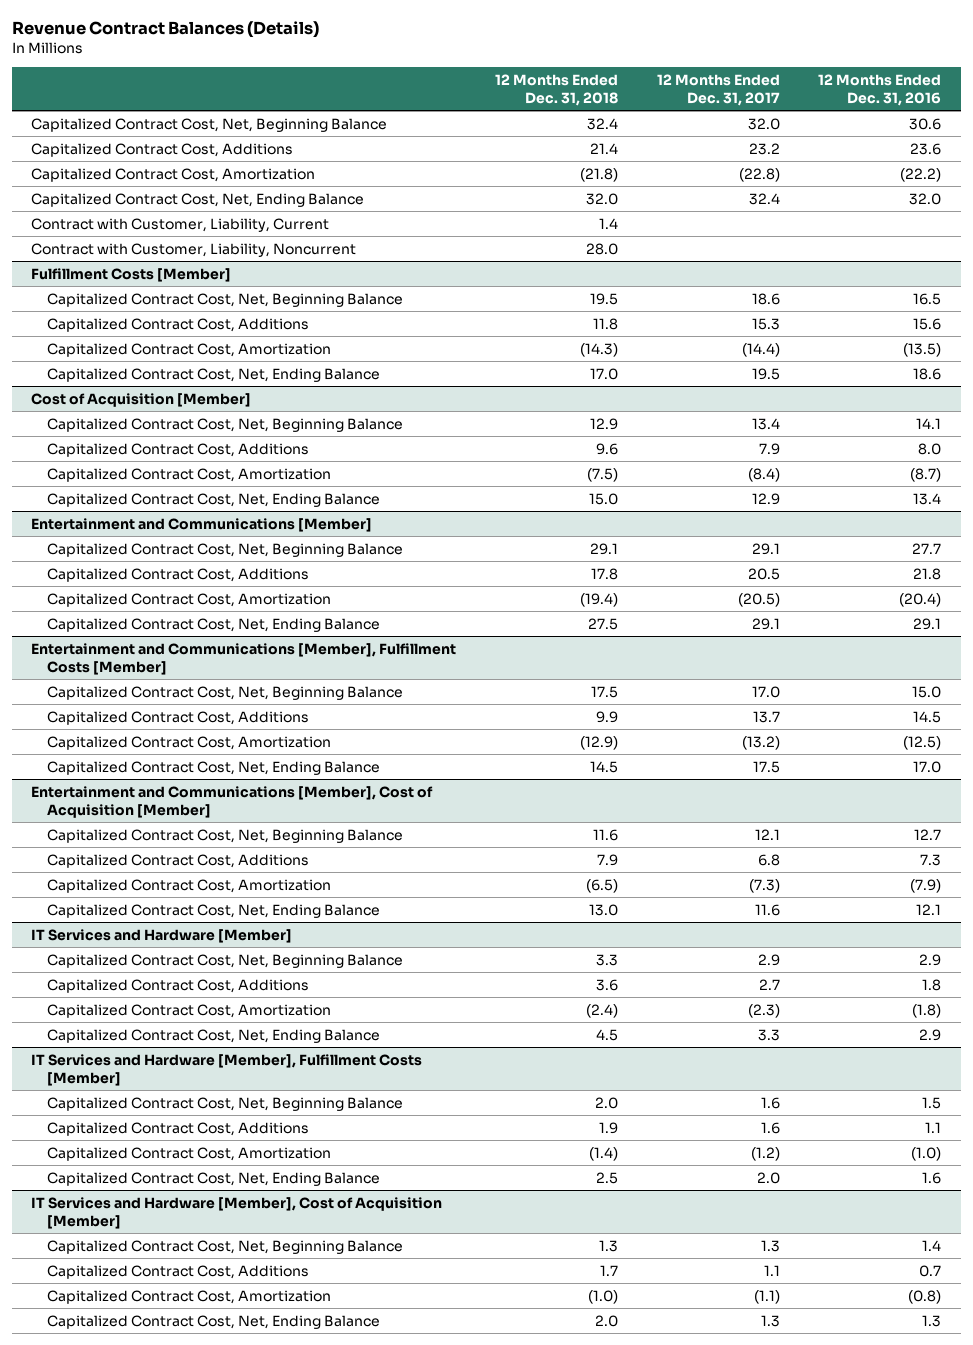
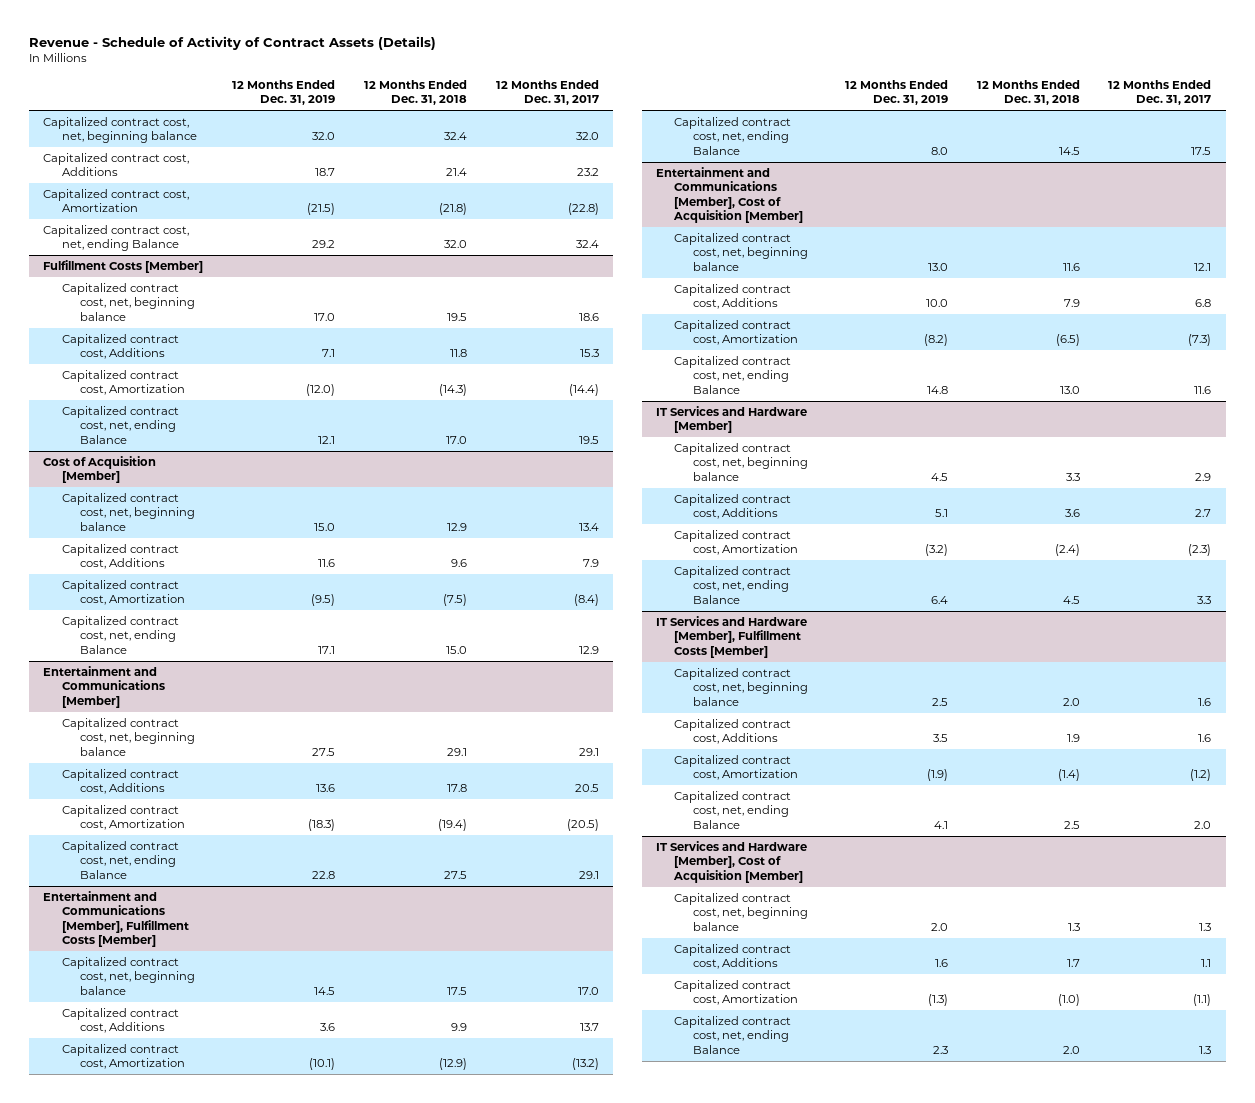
- Revenue Contract Balances (Details)
+ Revenue - Schedule of Activity of Contract Assets (Details)
- | 12 Months Ended Dec. 31, 2018 | 12 Months Ended Dec. 31, 2017 | 12 Months Ended Dec. 31, 2016
+ | 12 Months Ended Dec. 31, 2019 | 12 Months Ended Dec. 31, 2018 | 12 Months Ended Dec. 31, 2017
- Capitalized Contract Cost, Net, Beginning Balance | 32.4 | 32.0 | 30.6
- Capitalized Contract Cost, Additions | 21.4 | 23.2 | 23.6
- Capitalized Contract Cost, Amortization | (21.8) | (22.8) | (22.2)
- Capitalized Contract Cost, Net, Ending Balance | 32.0 | 32.4 | 32.0
- Contract with Customer, Liability, Current | 1.4 | |
- Contract with Customer, Liability, Noncurrent | 28.0 | |
+ Capitalized contract cost, net, beginning balance | 32.0 | 32.4 | 32.0
+ Capitalized contract cost, Additions | 18.7 | 21.4 | 23.2
+ Capitalized contract cost, Amortization | (21.5) | (21.8) | (22.8)
+ Capitalized contract cost, net, ending Balance | 29.2 | 32.0 | 32.4
@ Fulfillment Costs [Member]
- Capitalized Contract Cost, Net, Beginning Balance | 19.5 | 18.6 | 16.5
- Capitalized Contract Cost, Additions | 11.8 | 15.3 | 15.6
- Capitalized Contract Cost, Amortization | (14.3) | (14.4) | (13.5)
- Capitalized Contract Cost, Net, Ending Balance | 17.0 | 19.5 | 18.6
+ Capitalized contract cost, net, beginning balance | 17.0 | 19.5 | 18.6
+ Capitalized contract cost, Additions | 7.1 | 11.8 | 15.3
+ Capitalized contract cost, Amortization | (12.0) | (14.3) | (14.4)
+ Capitalized contract cost, net, ending Balance | 12.1 | 17.0 | 19.5
@ Cost of Acquisition [Member]
- Capitalized Contract Cost, Net, Beginning Balance | 12.9 | 13.4 | 14.1
- Capitalized Contract Cost, Additions | 9.6 | 7.9 | 8.0
- Capitalized Contract Cost, Amortization | (7.5) | (8.4) | (8.7)
- Capitalized Contract Cost, Net, Ending Balance | 15.0 | 12.9 | 13.4
+ Capitalized contract cost, net, beginning balance | 15.0 | 12.9 | 13.4
+ Capitalized contract cost, Additions | 11.6 | 9.6 | 7.9
+ Capitalized contract cost, Amortization | (9.5) | (7.5) | (8.4)
+ Capitalized contract cost, net, ending Balance | 17.1 | 15.0 | 12.9
@ Entertainment and Communications [Member]
- Capitalized Contract Cost, Net, Beginning Balance | 29.1 | 29.1 | 27.7
- Capitalized Contract Cost, Additions | 17.8 | 20.5 | 21.8
- Capitalized Contract Cost, Amortization | (19.4) | (20.5) | (20.4)
- Capitalized Contract Cost, Net, Ending Balance | 27.5 | 29.1 | 29.1
+ Capitalized contract cost, net, beginning balance | 27.5 | 29.1 | 29.1
+ Capitalized contract cost, Additions | 13.6 | 17.8 | 20.5
+ Capitalized contract cost, Amortization | (18.3) | (19.4) | (20.5)
+ Capitalized contract cost, net, ending Balance | 22.8 | 27.5 | 29.1
@ Entertainment and Communications [Member], Fulfillment Costs [Member]
- Capitalized Contract Cost, Net, Beginning Balance | 17.5 | 17.0 | 15.0
- Capitalized Contract Cost, Additions | 9.9 | 13.7 | 14.5
- Capitalized Contract Cost, Amortization | (12.9) | (13.2) | (12.5)
- Capitalized Contract Cost, Net, Ending Balance | 14.5 | 17.5 | 17.0
+ Capitalized contract cost, net, beginning balance | 14.5 | 17.5 | 17.0
+ Capitalized contract cost, Additions | 3.6 | 9.9 | 13.7
+ Capitalized contract cost, Amortization | (10.1) | (12.9) | (13.2)
+ Capitalized contract cost, net, ending Balance | 8.0 | 14.5 | 17.5
@ Entertainment and Communications [Member], Cost of Acquisition [Member]
- Capitalized Contract Cost, Net, Beginning Balance | 11.6 | 12.1 | 12.7
- Capitalized Contract Cost, Additions | 7.9 | 6.8 | 7.3
- Capitalized Contract Cost, Amortization | (6.5) | (7.3) | (7.9)
- Capitalized Contract Cost, Net, Ending Balance | 13.0 | 11.6 | 12.1
+ Capitalized contract cost, net, beginning balance | 13.0 | 11.6 | 12.1
+ Capitalized contract cost, Additions | 10.0 | 7.9 | 6.8
+ Capitalized contract cost, Amortization | (8.2) | (6.5) | (7.3)
+ Capitalized contract cost, net, ending Balance | 14.8 | 13.0 | 11.6
@ IT Services and Hardware [Member]
- Capitalized Contract Cost, Net, Beginning Balance | 3.3 | 2.9 | 2.9
- Capitalized Contract Cost, Additions | 3.6 | 2.7 | 1.8
- Capitalized Contract Cost, Amortization | (2.4) | (2.3) | (1.8)
- Capitalized Contract Cost, Net, Ending Balance | 4.5 | 3.3 | 2.9
+ Capitalized contract cost, net, beginning balance | 4.5 | 3.3 | 2.9
+ Capitalized contract cost, Additions | 5.1 | 3.6 | 2.7
+ Capitalized contract cost, Amortization | (3.2) | (2.4) | (2.3)
+ Capitalized contract cost, net, ending Balance | 6.4 | 4.5 | 3.3
@ IT Services and Hardware [Member], Fulfillment Costs [Member]
- Capitalized Contract Cost, Net, Beginning Balance | 2.0 | 1.6 | 1.5
- Capitalized Contract Cost, Additions | 1.9 | 1.6 | 1.1
- Capitalized Contract Cost, Amortization | (1.4) | (1.2) | (1.0)
- Capitalized Contract Cost, Net, Ending Balance | 2.5 | 2.0 | 1.6
+ Capitalized contract cost, net, beginning balance | 2.5 | 2.0 | 1.6
+ Capitalized contract cost, Additions | 3.5 | 1.9 | 1.6
+ Capitalized contract cost, Amortization | (1.9) | (1.4) | (1.2)
+ Capitalized contract cost, net, ending Balance | 4.1 | 2.5 | 2.0
@ IT Services and Hardware [Member], Cost of Acquisition [Member]
- Capitalized Contract Cost, Net, Beginning Balance | 1.3 | 1.3 | 1.4
- Capitalized Contract Cost, Additions | 1.7 | 1.1 | 0.7
- Capitalized Contract Cost, Amortization | (1.0) | (1.1) | (0.8)
- Capitalized Contract Cost, Net, Ending Balance | 2.0 | 1.3 | 1.3
+ Capitalized contract cost, net, beginning balance | 2.0 | 1.3 | 1.3
+ Capitalized contract cost, Additions | 1.6 | 1.7 | 1.1
+ Capitalized contract cost, Amortization | (1.3) | (1.0) | (1.1)
+ Capitalized contract cost, net, ending Balance | 2.3 | 2.0 | 1.3

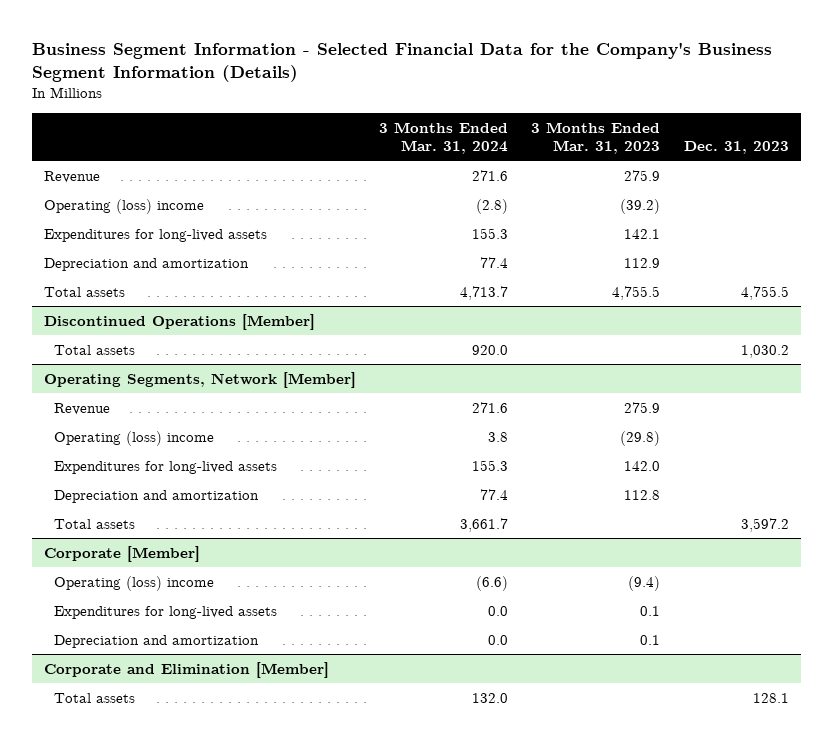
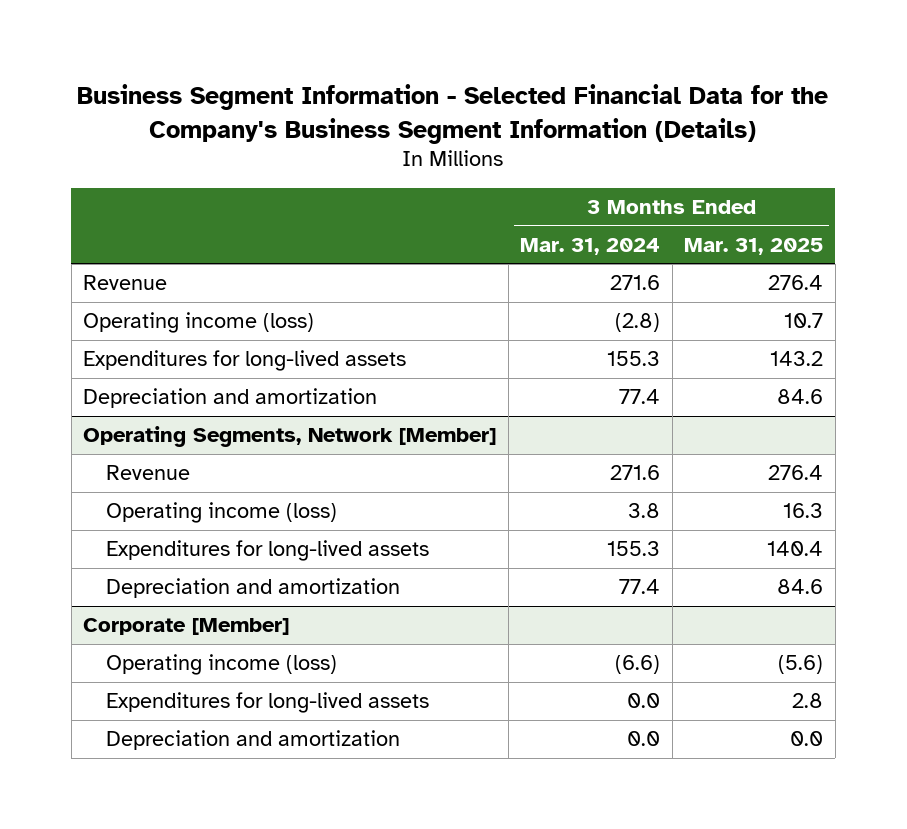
- | 3 Months Ended Mar. 31, 2024 | 3 Months Ended Mar. 31, 2023 | Dec. 31, 2023
+ | 3 Months Ended Mar. 31, 2024 | 3 Months Ended Mar. 31, 2025
- Operating (loss) income | (2.8) | (39.2) |
+ Operating income (loss) | (2.8) | 10.7
- Total assets | 4,713.7 | 4,755.5 | 4,755.5
- Discontinued Operations [Member]
- Total assets | 920.0 | | 1,030.2
@ Operating Segments, Network [Member]
- Operating (loss) income | 3.8 | (29.8) |
+ Operating income (loss) | 3.8 | 16.3
- Total assets | 3,661.7 | | 3,597.2
@ Corporate [Member]
- Operating (loss) income | (6.6) | (9.4) |
+ Operating income (loss) | (6.6) | (5.6)
- Corporate and Elimination [Member]
- Total assets | 132.0 | | 128.1

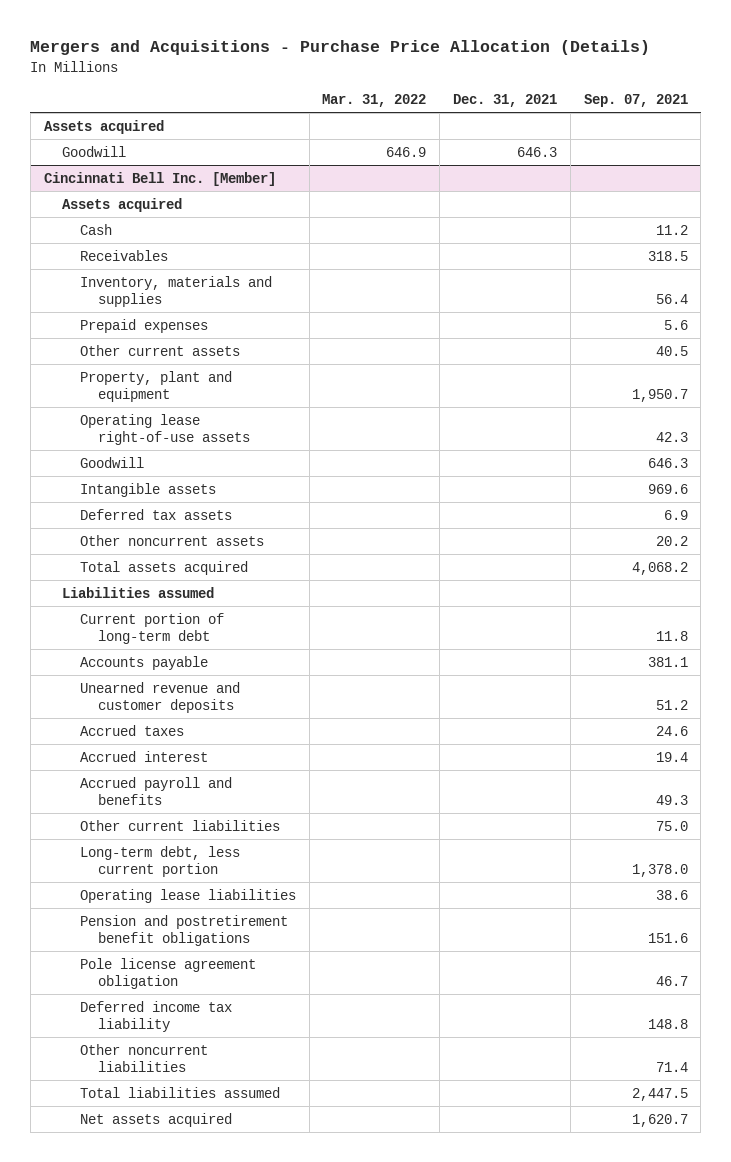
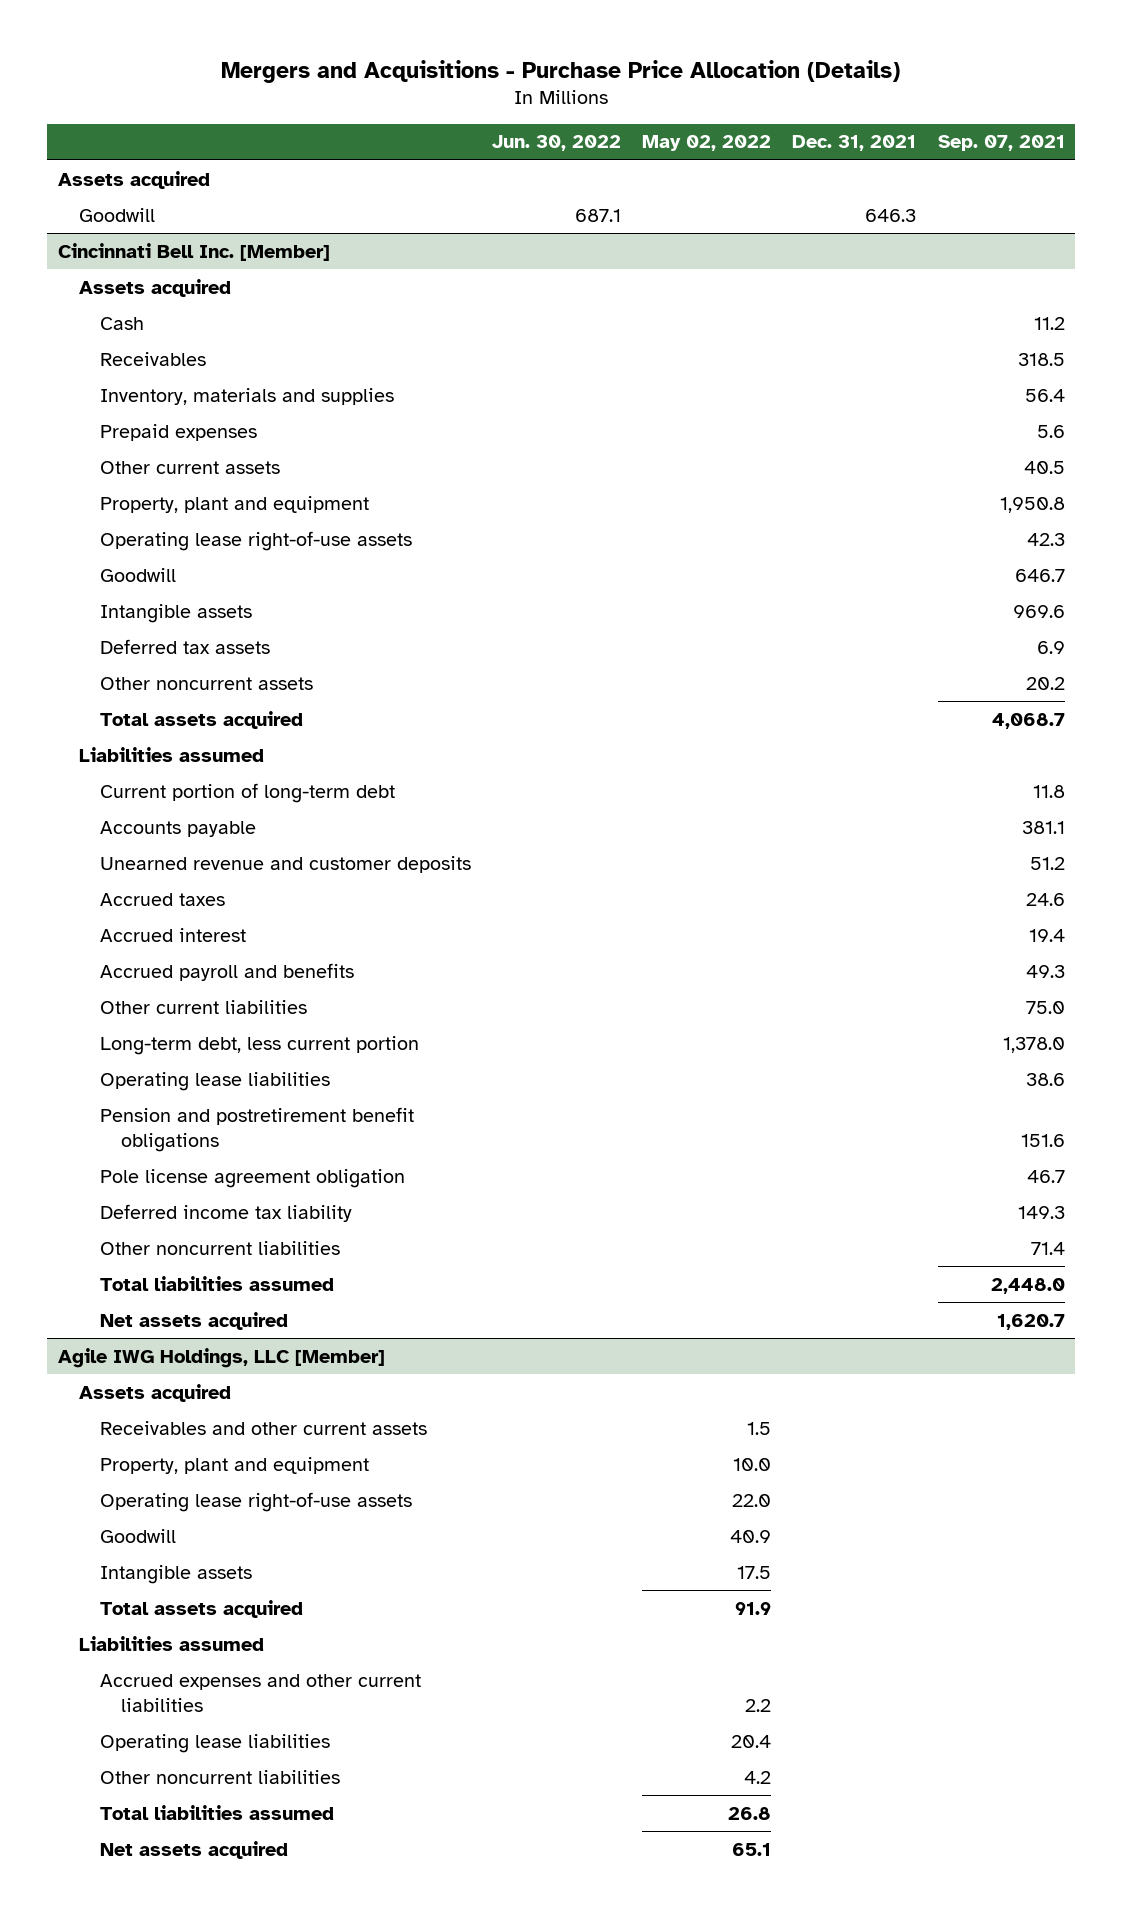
- | Mar. 31, 2022 | Dec. 31, 2021 | Sep. 07, 2021
+ | Jun. 30, 2022 | May 02, 2022 | Dec. 31, 2021 | Sep. 07, 2021
@ Cincinnati Bell Inc. [Member]
- Property, plant and equipment | | | 1,950.7
+ Property, plant and equipment | | | | 1,950.8
- Goodwill | | | 646.3
+ Goodwill | | | | 646.7
- Total assets acquired | | | 4,068.2
+ Total assets acquired | | | | 4,068.7
- Deferred income tax liability | | | 148.8
+ Deferred income tax liability | | | | 149.3
- Total liabilities assumed | | | 2,447.5
+ Total liabilities assumed | | | | 2,448.0
+ Agile IWG Holdings, LLC [Member]
+ Assets acquired
+ Receivables and other current assets | | 1.5 | |
+ Property, plant and equipment | | 10.0 | |
+ Operating lease right-of-use assets | | 22.0 | |
+ Goodwill | | 40.9 | |
+ Intangible assets | | 17.5 | |
+ Total assets acquired | | 91.9 | |
+ Liabilities assumed
+ Accrued expenses and other current liabilities | | 2.2 | |
+ Operating lease liabilities | | 20.4 | |
+ Other noncurrent liabilities | | 4.2 | |
+ Total liabilities assumed | | 26.8 | |
+ Net assets acquired | | 65.1 | |

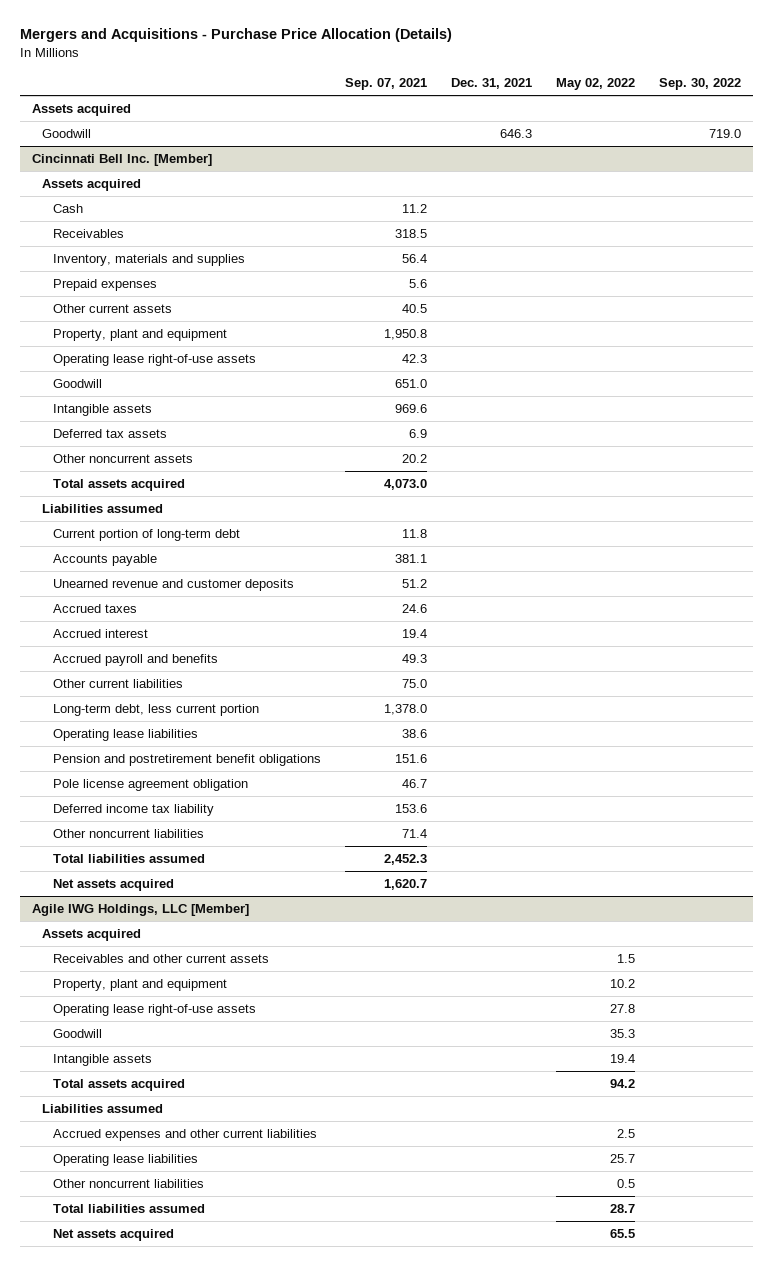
- | Jun. 30, 2022 | May 02, 2022 | Dec. 31, 2021 | Sep. 07, 2021
+ | Sep. 07, 2021 | Dec. 31, 2021 | May 02, 2022 | Sep. 30, 2022
@ Cincinnati Bell Inc. [Member]
- Goodwill | | | | 646.7
+ Goodwill | 651.0 | | |
- Total assets acquired | | | | 4,068.7
+ Total assets acquired | 4,073.0 | | |
- Deferred income tax liability | | | | 149.3
+ Deferred income tax liability | 153.6 | | |
- Total liabilities assumed | | | | 2,448.0
+ Total liabilities assumed | 2,452.3 | | |
@ Agile IWG Holdings, LLC [Member]
- Property, plant and equipment | | 10.0 | |
- Operating lease right-of-use assets | | 22.0 | |
- Goodwill | | 40.9 | |
- Intangible assets | | 17.5 | |
- Total assets acquired | | 91.9 | |
+ Property, plant and equipment | | | 10.2 |
+ Operating lease right-of-use assets | | | 27.8 |
+ Goodwill | | | 35.3 |
+ Intangible assets | | | 19.4 |
+ Total assets acquired | | | 94.2 |
- Accrued expenses and other current liabilities | | 2.2 | |
- Operating lease liabilities | | 20.4 | |
- Other noncurrent liabilities | | 4.2 | |
- Total liabilities assumed | | 26.8 | |
- Net assets acquired | | 65.1 | |
+ Accrued expenses and other current liabilities | | | 2.5 |
+ Operating lease liabilities | | | 25.7 |
+ Other noncurrent liabilities | | | 0.5 |
+ Total liabilities assumed | | | 28.7 |
+ Net assets acquired | | | 65.5 |

